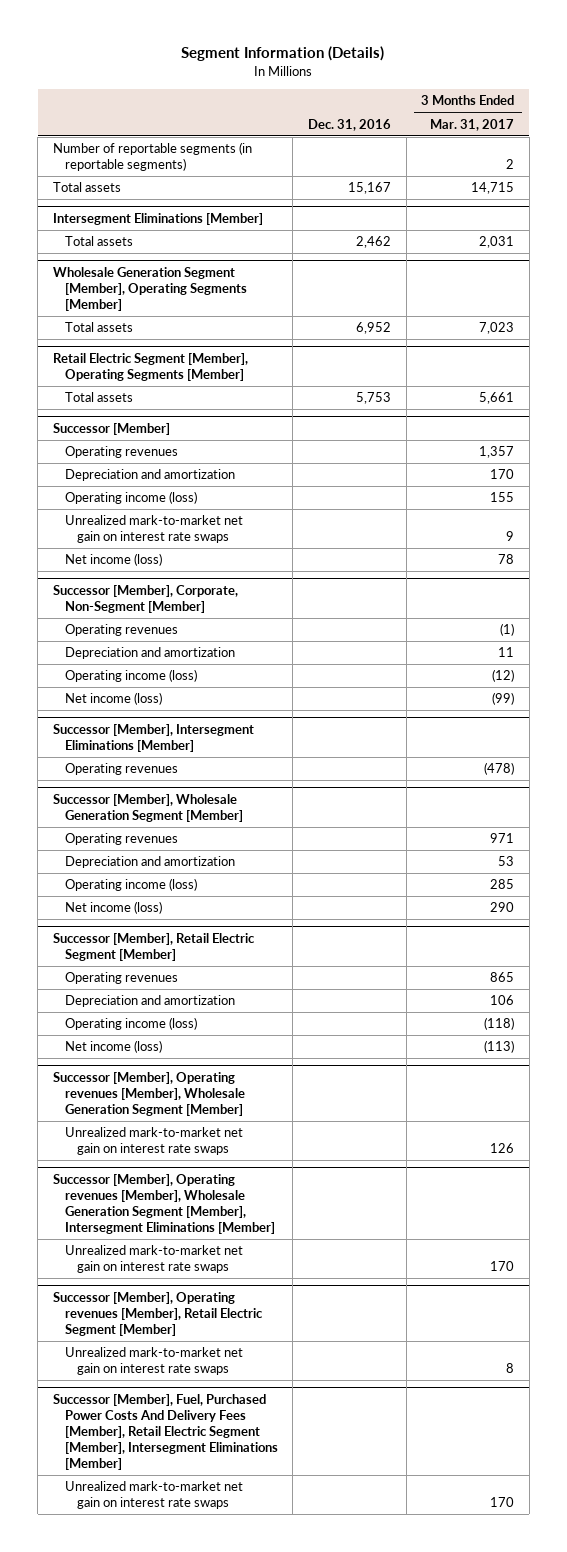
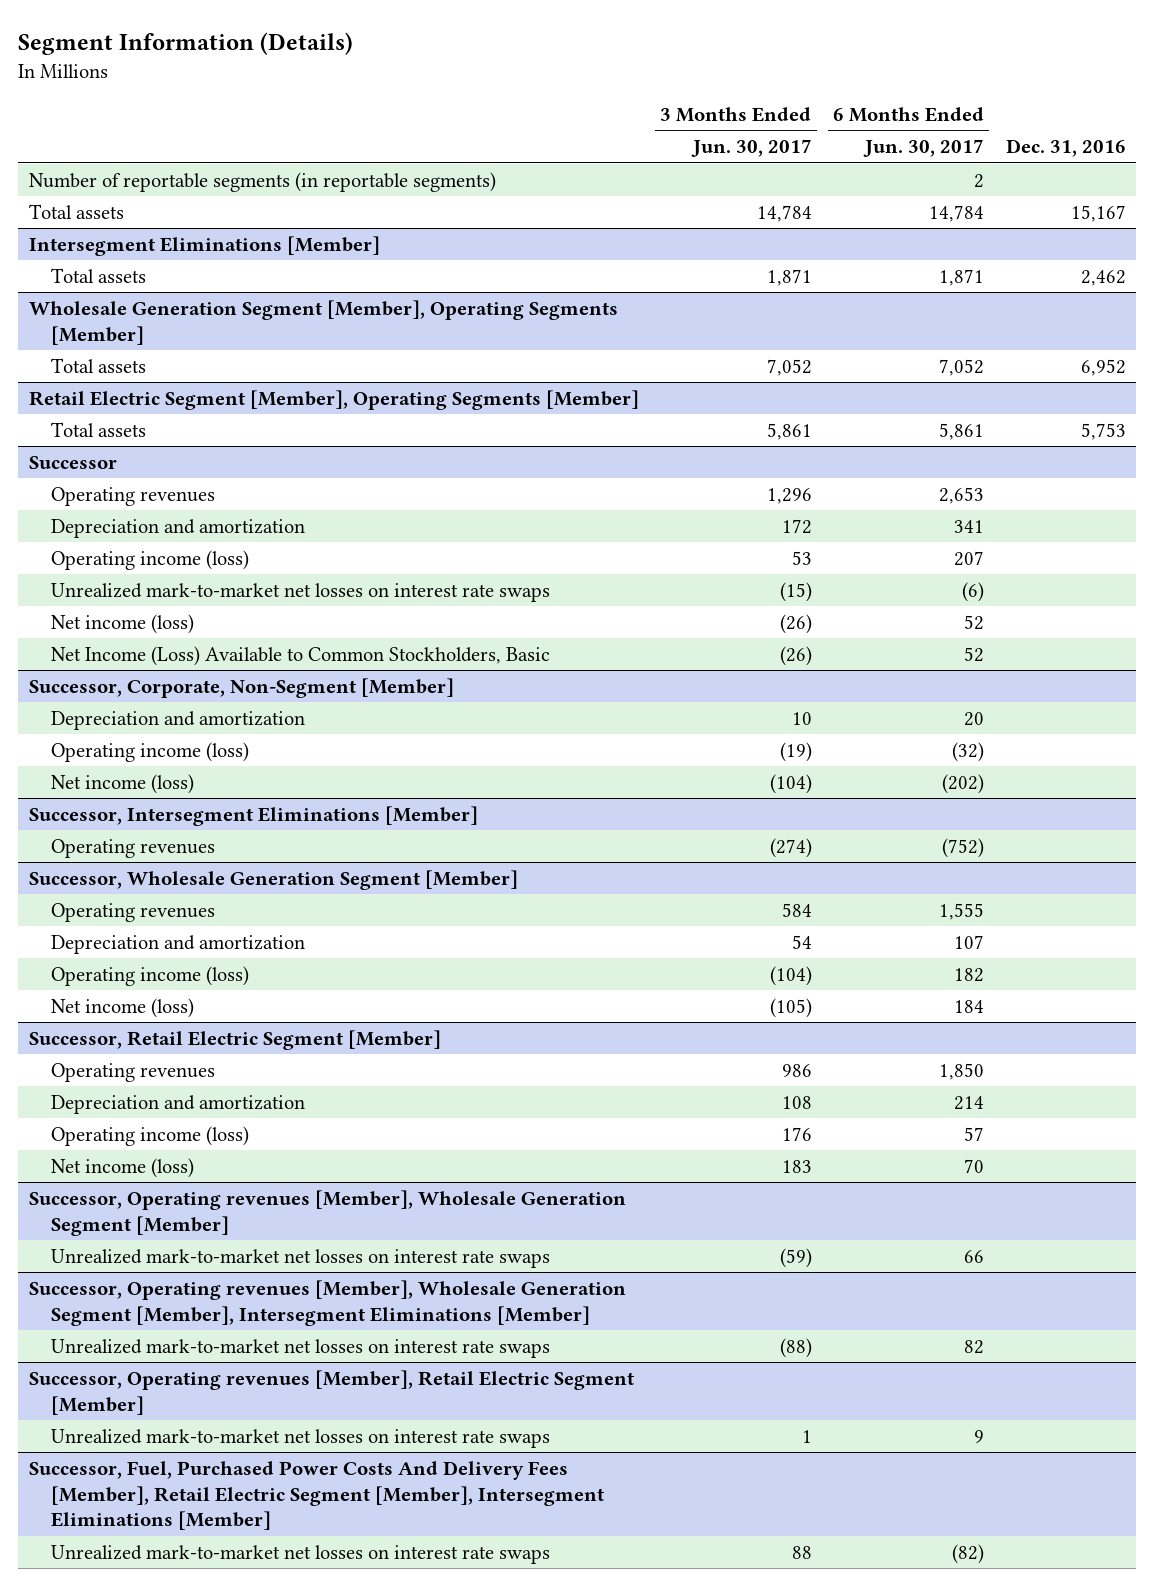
- | Dec. 31, 2016 | 3 Months Ended Mar. 31, 2017
+ | 3 Months Ended Jun. 30, 2017 | 6 Months Ended Jun. 30, 2017 | Dec. 31, 2016
- Successor [Member]
+ Successor
- Unrealized mark-to-market net gain on interest rate swaps | | 9
+ Unrealized mark-to-market net losses on interest rate swaps | (15) | (6) |
- Successor [Member], Corporate, Non-Segment [Member]
- Operating revenues | | (1)
+ Net Income (Loss) Available to Common Stockholders, Basic | (26) | 52 |
+ Successor, Corporate, Non-Segment [Member]
- Successor [Member], Intersegment Eliminations [Member]
+ Successor, Intersegment Eliminations [Member]
- Successor [Member], Wholesale Generation Segment [Member]
+ Successor, Wholesale Generation Segment [Member]
- Successor [Member], Retail Electric Segment [Member]
+ Successor, Retail Electric Segment [Member]
- Successor [Member], Operating revenues [Member], Wholesale Generation Segment [Member]
- Unrealized mark-to-market net gain on interest rate swaps | | 126
- Successor [Member], Operating revenues [Member], Wholesale Generation Segment [Member], Intersegment Eliminations [Member]
- Unrealized mark-to-market net gain on interest rate swaps | | 170
- Successor [Member], Operating revenues [Member], Retail Electric Segment [Member]
- Unrealized mark-to-market net gain on interest rate swaps | | 8
- Successor [Member], Fuel, Purchased Power Costs And Delivery Fees [Member], Retail Electric Segment [Member], Intersegment Eliminations [Member]
- Unrealized mark-to-market net gain on interest rate swaps | | 170
+ Successor, Operating revenues [Member], Wholesale Generation Segment [Member]
+ Unrealized mark-to-market net losses on interest rate swaps | (59) | 66 |
+ Successor, Operating revenues [Member], Wholesale Generation Segment [Member], Intersegment Eliminations [Member]
+ Unrealized mark-to-market net losses on interest rate swaps | (88) | 82 |
+ Successor, Operating revenues [Member], Retail Electric Segment [Member]
+ Unrealized mark-to-market net losses on interest rate swaps | 1 | 9 |
+ Successor, Fuel, Purchased Power Costs And Delivery Fees [Member], Retail Electric Segment [Member], Intersegment Eliminations [Member]
+ Unrealized mark-to-market net losses on interest rate swaps | 88 | (82) |

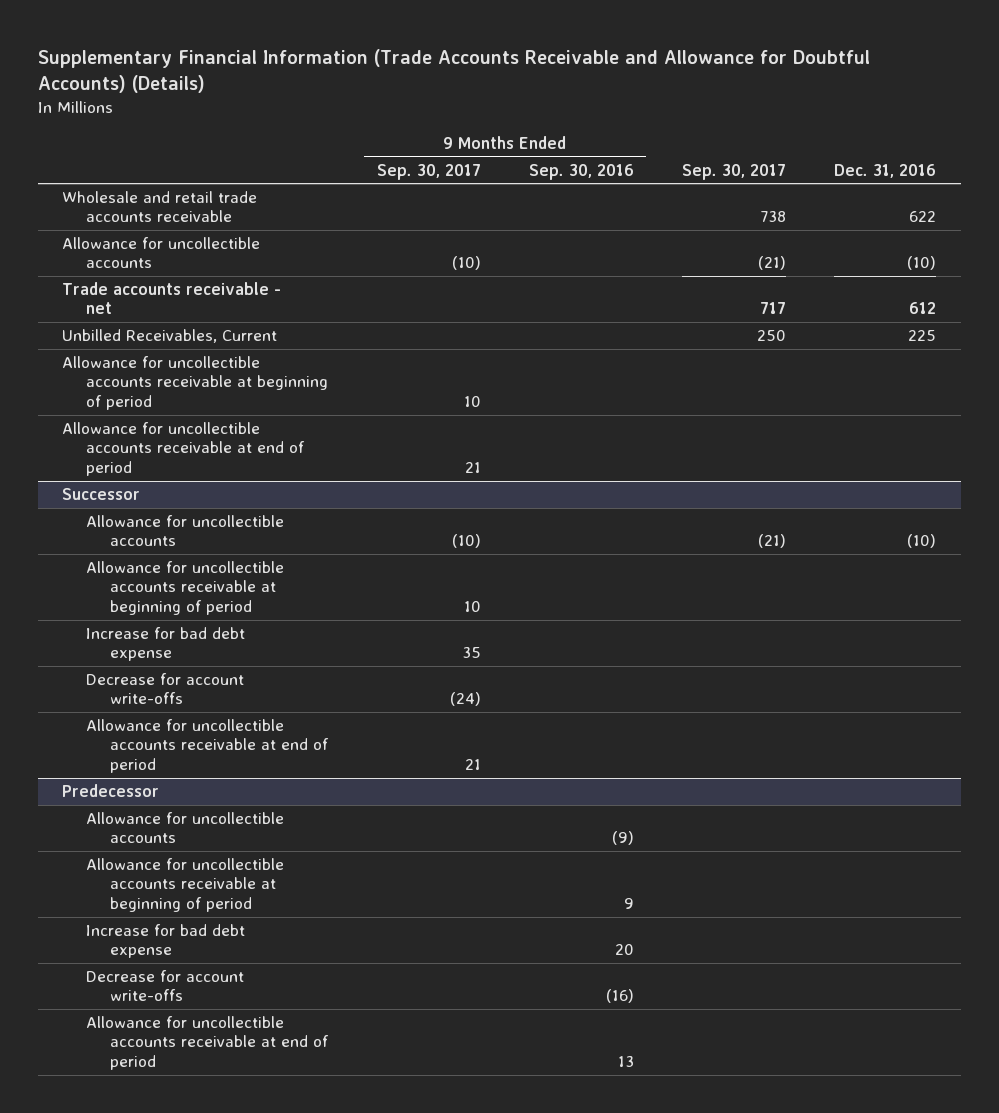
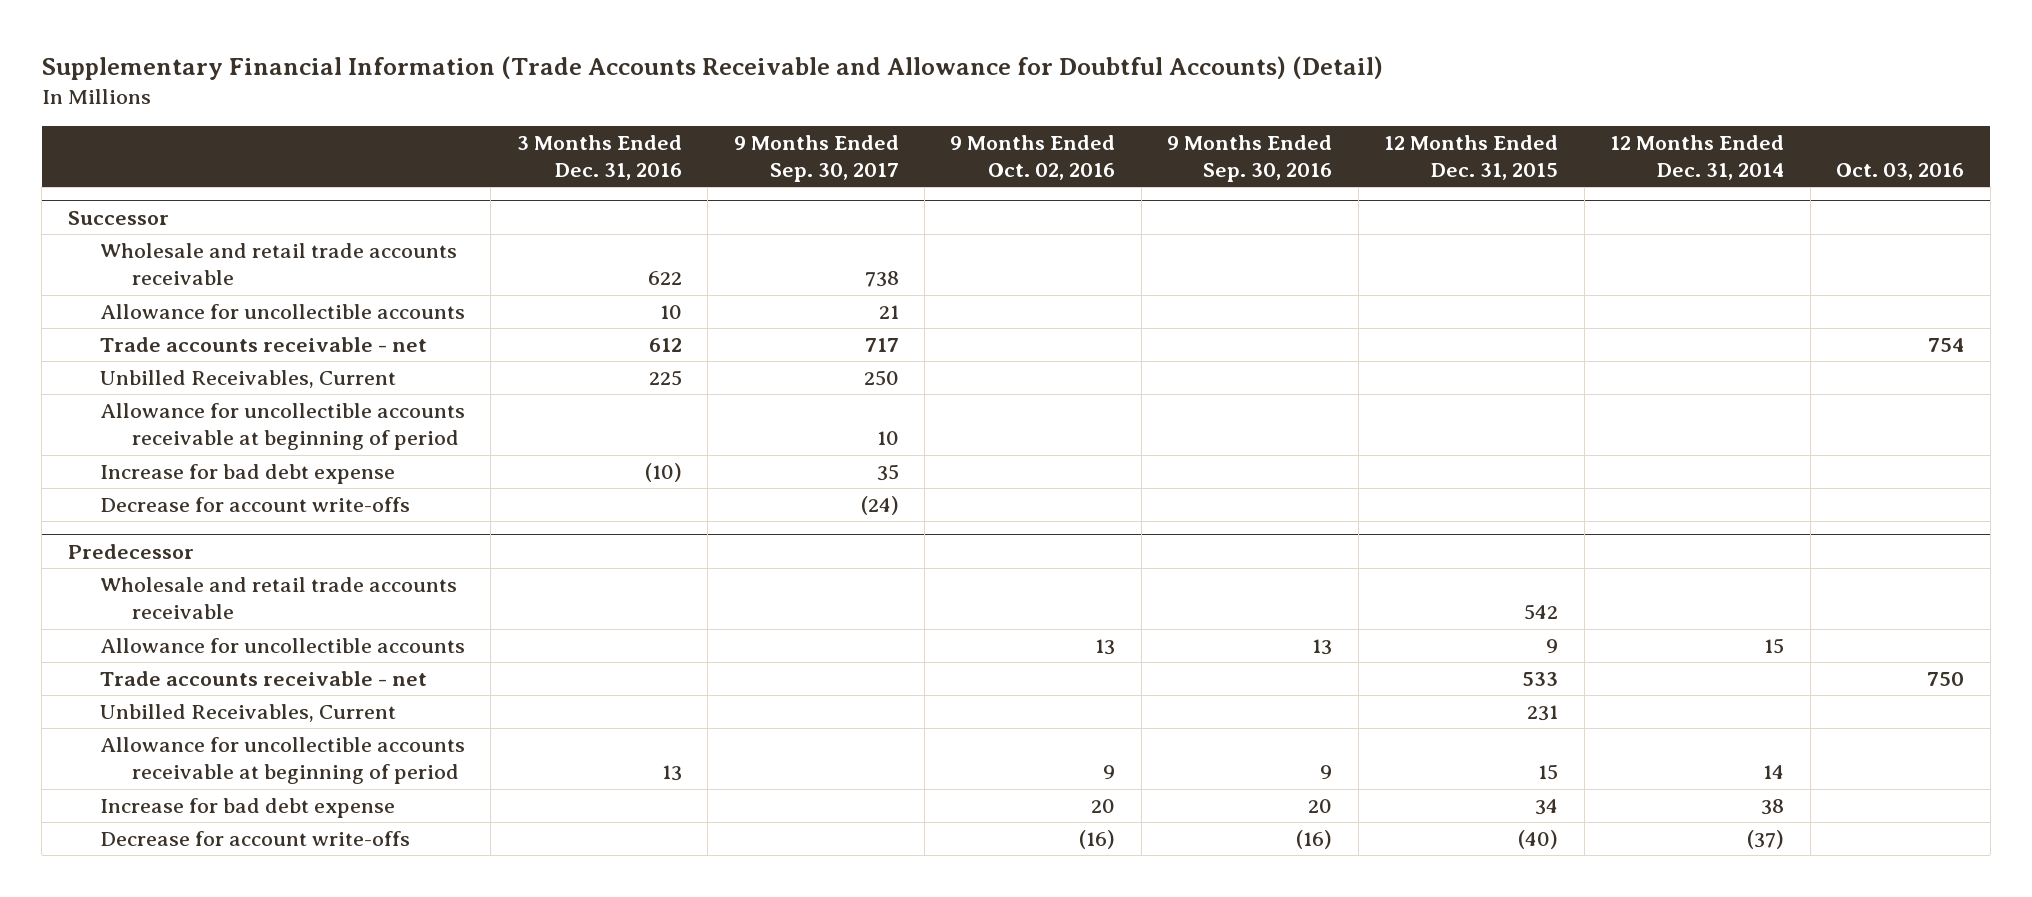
- Supplementary Financial Information (Trade Accounts Receivable and Allowance for Doubtful Accounts) (Details)
+ Supplementary Financial Information (Trade Accounts Receivable and Allowance for Doubtful Accounts) (Detail)
- | 9 Months Ended Sep. 30, 2017 | 9 Months Ended Sep. 30, 2016 | Sep. 30, 2017 | Dec. 31, 2016
+ | 3 Months Ended Dec. 31, 2016 | 9 Months Ended Sep. 30, 2017 | 9 Months Ended Oct. 02, 2016 | 9 Months Ended Sep. 30, 2016 | 12 Months Ended Dec. 31, 2015 | 12 Months Ended Dec. 31, 2014 | Oct. 03, 2016
- Wholesale and retail trade accounts receivable | | | 738 | 622
- Allowance for uncollectible accounts | (10) | | (21) | (10)
- Trade accounts receivable - net | | | 717 | 612
- Unbilled Receivables, Current | | | 250 | 225
- Allowance for uncollectible accounts receivable at beginning of period | 10 | | |
- Allowance for uncollectible accounts receivable at end of period | 21 | | |
@ Successor
- Allowance for uncollectible accounts | (10) | | (21) | (10)
+ Wholesale and retail trade accounts receivable | 622 | 738 | | | | |
+ Allowance for uncollectible accounts | 10 | 21 | | | | |
+ Trade accounts receivable - net | 612 | 717 | | | | | 754
+ Unbilled Receivables, Current | 225 | 250 | | | | |
- Allowance for uncollectible accounts receivable at end of period | 21 | | |
@ Predecessor
- Allowance for uncollectible accounts | | (9) | |
+ Wholesale and retail trade accounts receivable | | | | | 542 | |
+ Allowance for uncollectible accounts | | | 13 | 13 | 9 | 15 |
+ Trade accounts receivable - net | | | | | 533 | | 750
+ Unbilled Receivables, Current | | | | | 231 | |
- Allowance for uncollectible accounts receivable at end of period | | 13 | |

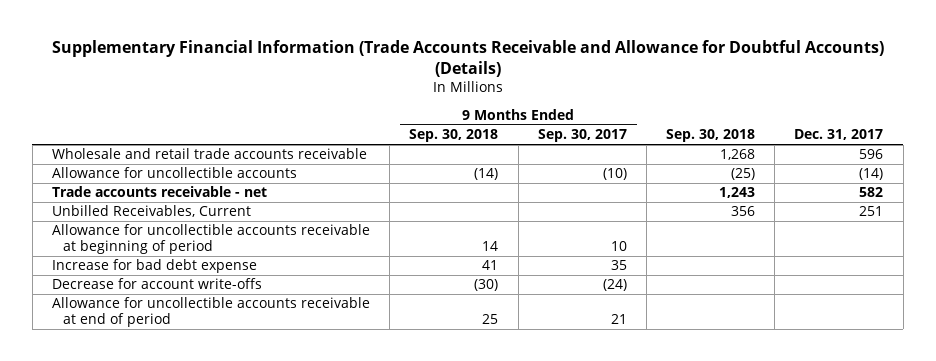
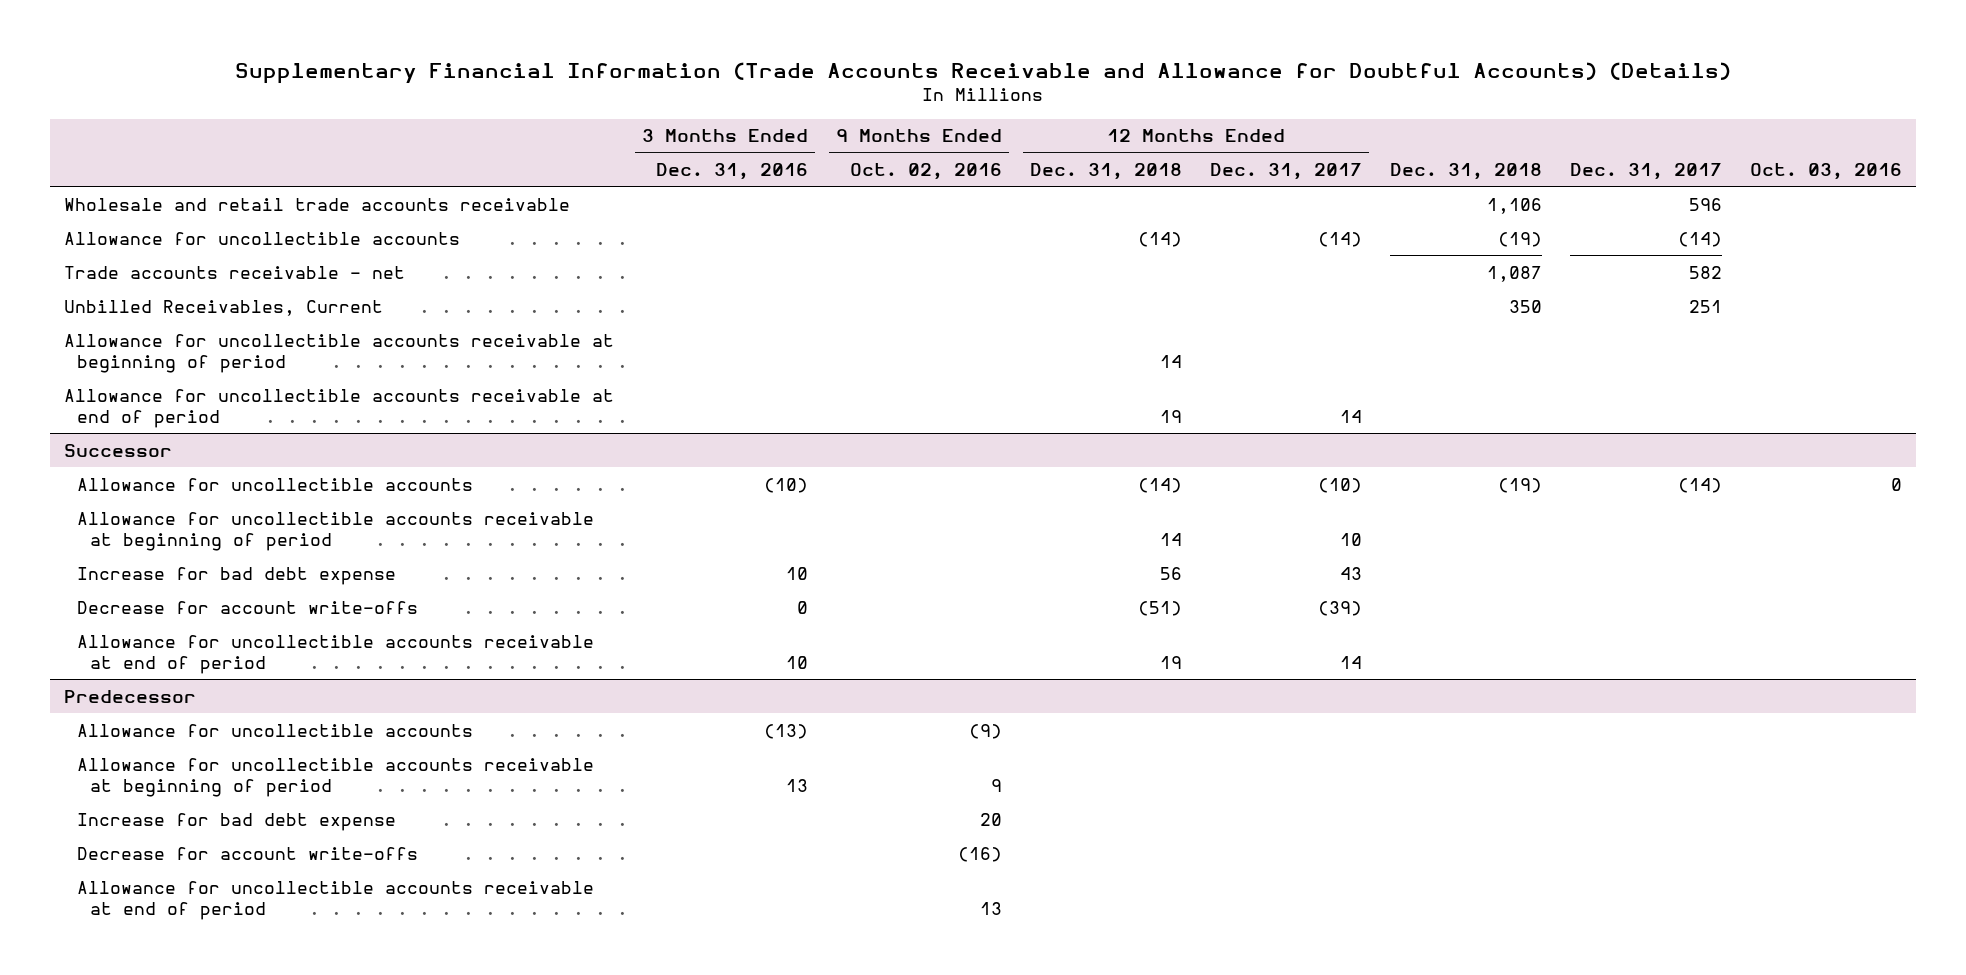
- | 9 Months Ended Sep. 30, 2018 | 9 Months Ended Sep. 30, 2017 | Sep. 30, 2018 | Dec. 31, 2017
+ | 3 Months Ended Dec. 31, 2016 | 9 Months Ended Oct. 02, 2016 | 12 Months Ended Dec. 31, 2018 | 12 Months Ended Dec. 31, 2017 | Dec. 31, 2018 | Dec. 31, 2017 | Oct. 03, 2016
- Increase for bad debt expense | 41 | 35 | |
- Decrease for account write-offs | (30) | (24) | |
+ Successor
+ Allowance for uncollectible accounts | (10) | | (14) | (10) | (19) | (14) | 0
+ Allowance for uncollectible accounts receivable at beginning of period | | | 14 | 10 | | |
+ Increase for bad debt expense | 10 | | 56 | 43 | | |
+ Decrease for account write-offs | 0 | | (51) | (39) | | |
+ Allowance for uncollectible accounts receivable at end of period | 10 | | 19 | 14 | | |
+ Predecessor
+ Allowance for uncollectible accounts | (13) | (9) | | | | |
+ Allowance for uncollectible accounts receivable at beginning of period | 13 | 9 | | | | |
+ Increase for bad debt expense | | 20 | | | | |
+ Decrease for account write-offs | | (16) | | | | |
+ Allowance for uncollectible accounts receivable at end of period | | 13 | | | | |

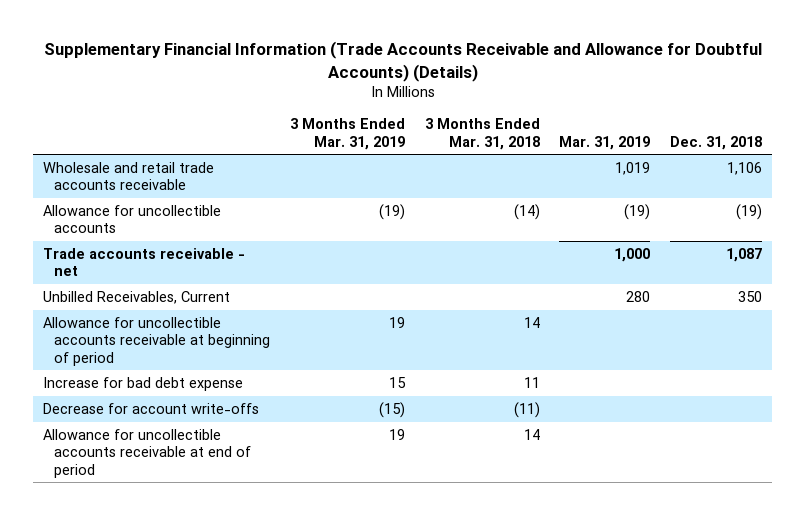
- | 3 Months Ended Dec. 31, 2016 | 9 Months Ended Oct. 02, 2016 | 12 Months Ended Dec. 31, 2018 | 12 Months Ended Dec. 31, 2017 | Dec. 31, 2018 | Dec. 31, 2017 | Oct. 03, 2016
+ | 3 Months Ended Mar. 31, 2019 | 3 Months Ended Mar. 31, 2018 | Mar. 31, 2019 | Dec. 31, 2018
+ Increase for bad debt expense | 15 | 11 | |
+ Decrease for account write-offs | (15) | (11) | |
- Successor
- Allowance for uncollectible accounts | (10) | | (14) | (10) | (19) | (14) | 0
- Allowance for uncollectible accounts receivable at beginning of period | | | 14 | 10 | | |
- Increase for bad debt expense | 10 | | 56 | 43 | | |
- Decrease for account write-offs | 0 | | (51) | (39) | | |
- Allowance for uncollectible accounts receivable at end of period | 10 | | 19 | 14 | | |
- Predecessor
- Allowance for uncollectible accounts | (13) | (9) | | | | |
- Allowance for uncollectible accounts receivable at beginning of period | 13 | 9 | | | | |
- Increase for bad debt expense | | 20 | | | | |
- Decrease for account write-offs | | (16) | | | | |
- Allowance for uncollectible accounts receivable at end of period | | 13 | | | | |

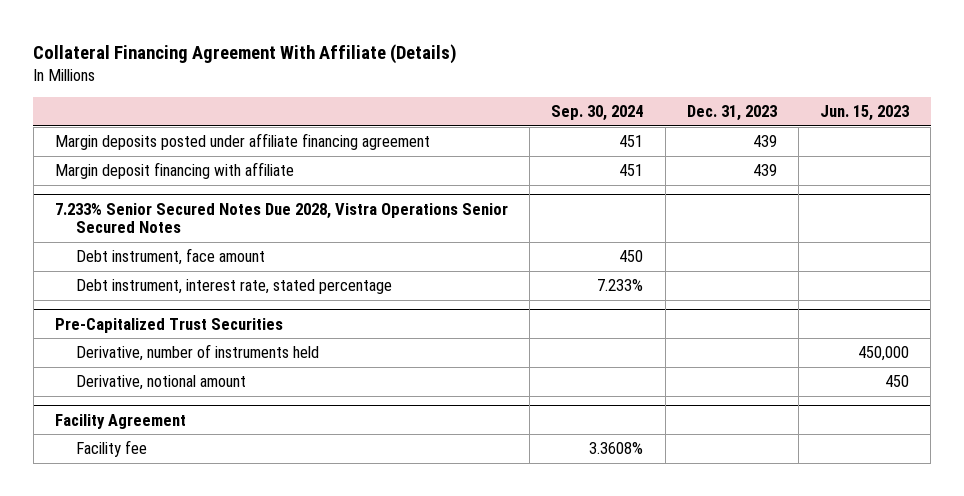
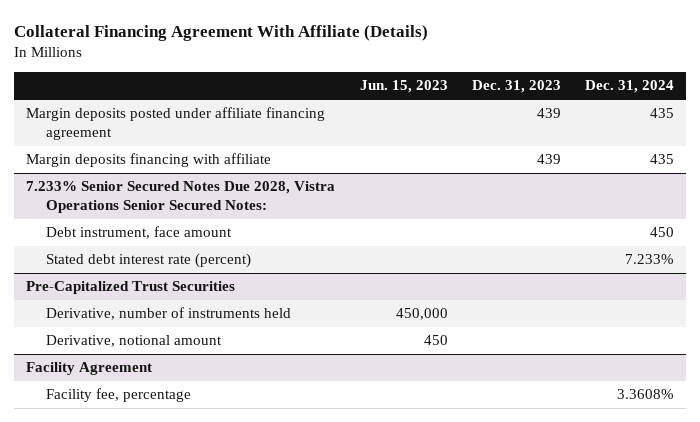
- | Sep. 30, 2024 | Dec. 31, 2023 | Jun. 15, 2023
+ | Jun. 15, 2023 | Dec. 31, 2023 | Dec. 31, 2024
- Margin deposit financing with affiliate | 451 | 439 |
- 7.233% Senior Secured Notes Due 2028, Vistra Operations Senior Secured Notes
+ Margin deposits financing with affiliate | | 439 | 435
+ 7.233% Senior Secured Notes Due 2028, Vistra Operations Senior Secured Notes:
- Debt instrument, interest rate, stated percentage | 7.233% | |
+ Stated debt interest rate (percent) | | | 7.233%
@ Facility Agreement
- Facility fee | 3.3608% | |
+ Facility fee, percentage | | | 3.3608%

